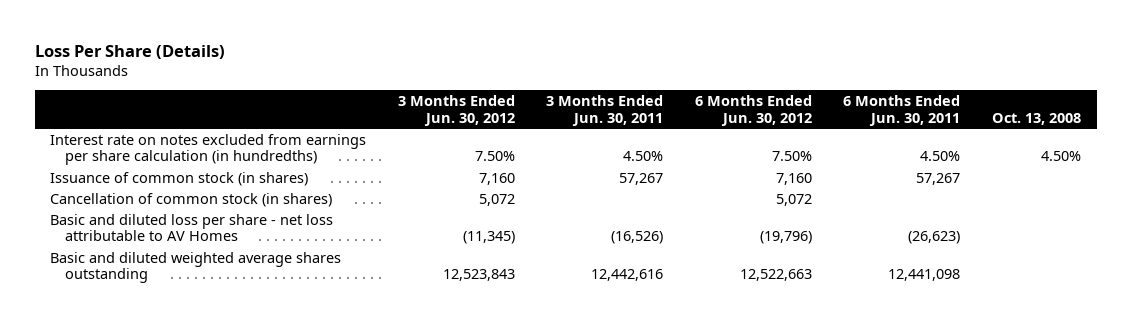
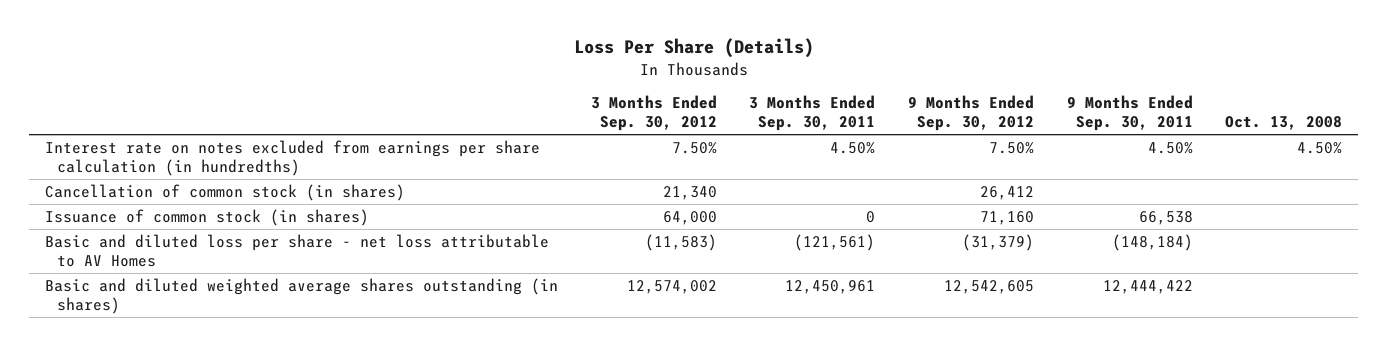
- | 3 Months Ended Jun. 30, 2012 | 3 Months Ended Jun. 30, 2011 | 6 Months Ended Jun. 30, 2012 | 6 Months Ended Jun. 30, 2011 | Oct. 13, 2008
+ | 3 Months Ended Sep. 30, 2012 | 3 Months Ended Sep. 30, 2011 | 9 Months Ended Sep. 30, 2012 | 9 Months Ended Sep. 30, 2011 | Oct. 13, 2008
moved down: Issuance of common stock (in shares) | 64,000 | 0 | 71,160 | 66,538 |
- Basic and diluted weighted average shares outstanding | 12,523,843 | 12,442,616 | 12,522,663 | 12,441,098 |
+ Basic and diluted weighted average shares outstanding (in shares) | 12,574,002 | 12,450,961 | 12,542,605 | 12,444,422 |

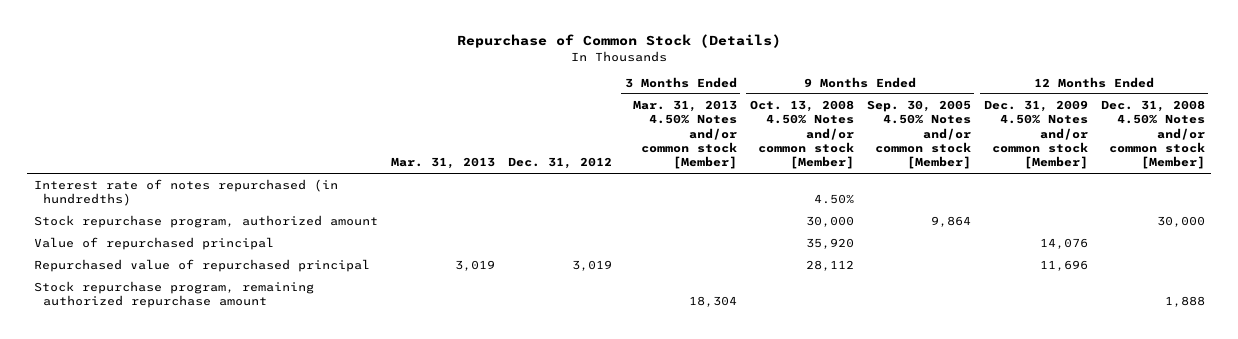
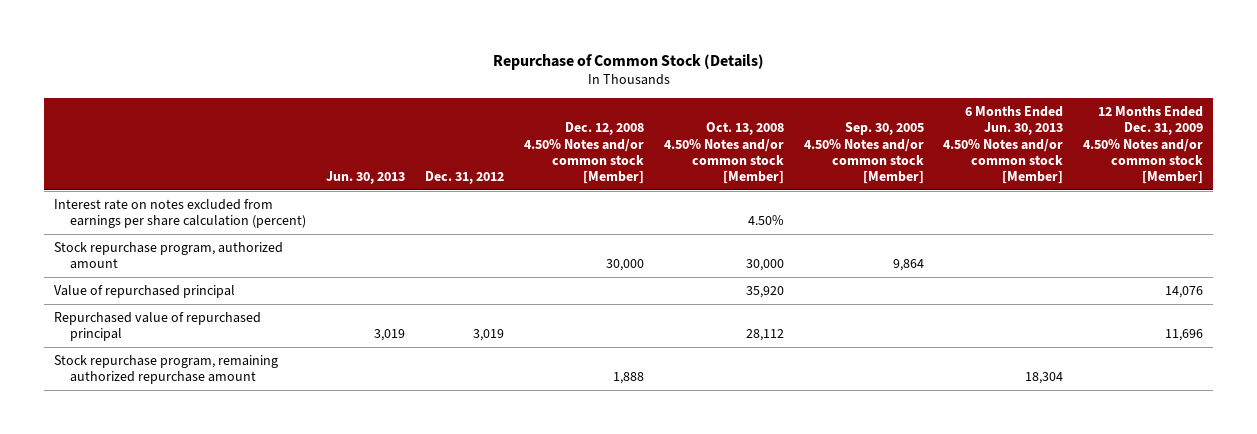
- | Mar. 31, 2013 | Dec. 31, 2012 | 3 Months Ended Mar. 31, 2013 4.50% Notes and/or common stock [Member] | 9 Months Ended Oct. 13, 2008 4.50% Notes and/or common stock [Member] | 9 Months Ended Sep. 30, 2005 4.50% Notes and/or common stock [Member] | 12 Months Ended Dec. 31, 2009 4.50% Notes and/or common stock [Member] | 12 Months Ended Dec. 31, 2008 4.50% Notes and/or common stock [Member]
+ | Jun. 30, 2013 | Dec. 31, 2012 | Dec. 12, 2008 4.50% Notes and/or common stock [Member] | Oct. 13, 2008 4.50% Notes and/or common stock [Member] | Sep. 30, 2005 4.50% Notes and/or common stock [Member] | 6 Months Ended Jun. 30, 2013 4.50% Notes and/or common stock [Member] | 12 Months Ended Dec. 31, 2009 4.50% Notes and/or common stock [Member]
- Interest rate of notes repurchased (in hundredths) | | | | 4.50% | | |
+ Interest rate on notes excluded from earnings per share calculation (percent) | | | | 4.50% | | |

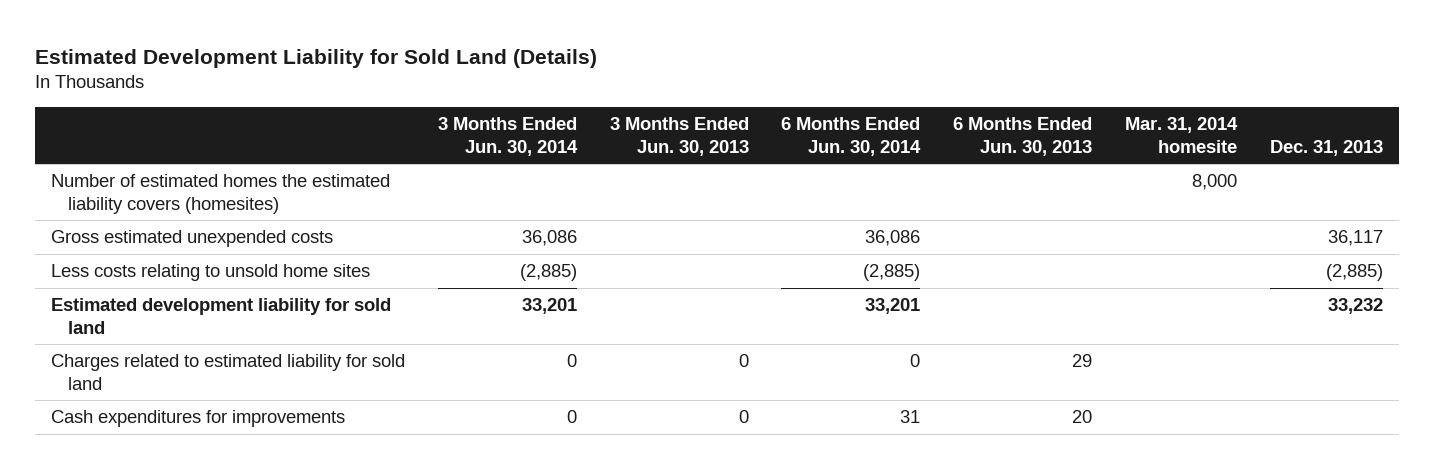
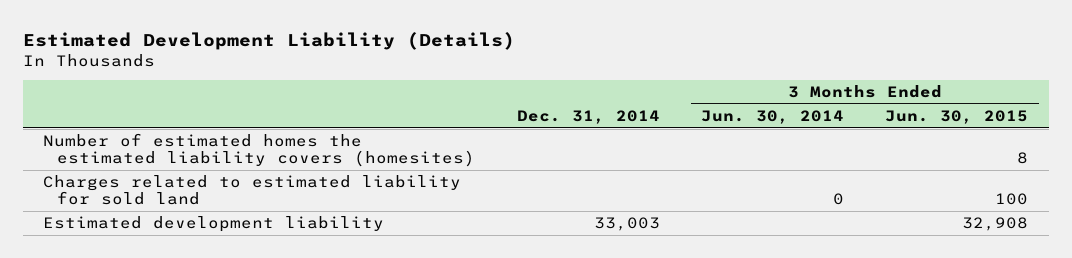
- Estimated Development Liability for Sold Land (Details)
+ Estimated Development Liability (Details)
- | 3 Months Ended Jun. 30, 2014 | 3 Months Ended Jun. 30, 2013 | 6 Months Ended Jun. 30, 2014 | 6 Months Ended Jun. 30, 2013 | Mar. 31, 2014 homesite | Dec. 31, 2013
+ | Dec. 31, 2014 | 3 Months Ended Jun. 30, 2014 | 3 Months Ended Jun. 30, 2015
- Gross estimated unexpended costs | 36,086 | | 36,086 | | | 36,117
- Less costs relating to unsold home sites | (2,885) | | (2,885) | | | (2,885)
- Estimated development liability for sold land | 33,201 | | 33,201 | | | 33,232
- Cash expenditures for improvements | 0 | 0 | 31 | 20 | |
+ Estimated development liability | 33,003 | | 32,908

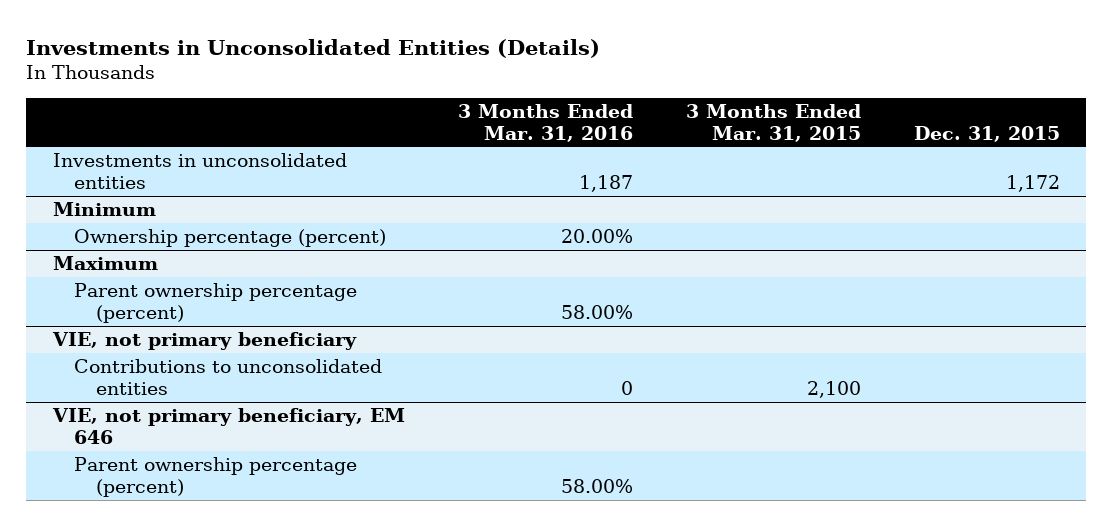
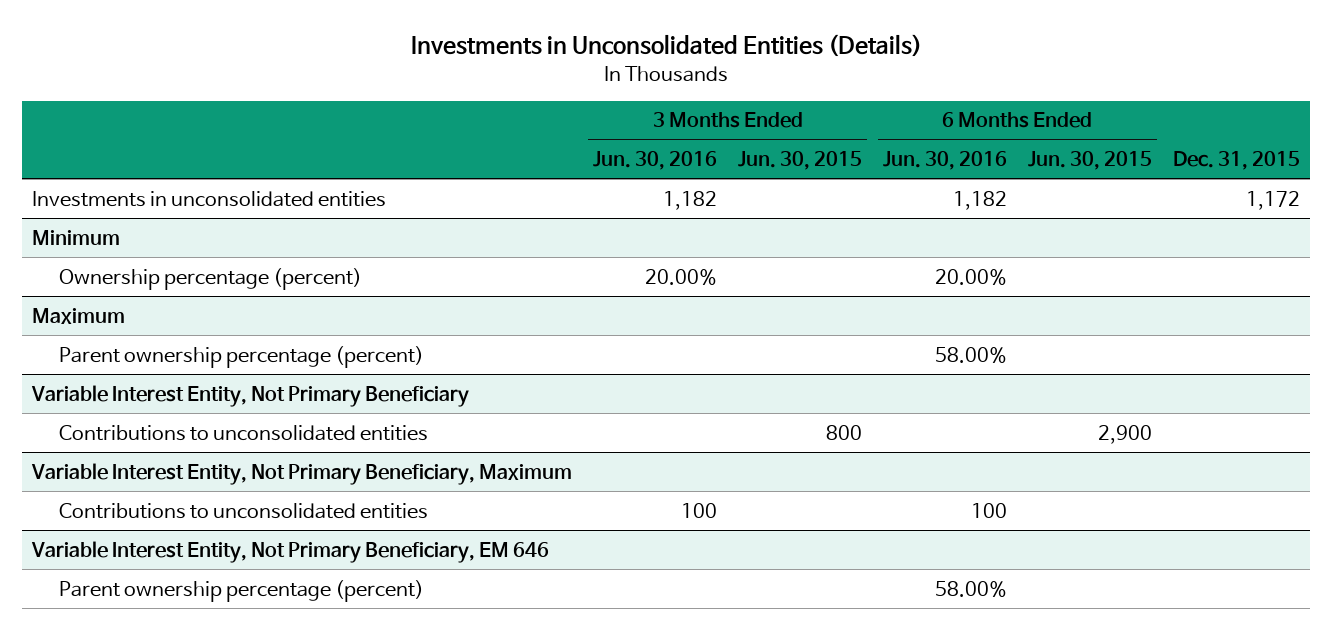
- | 3 Months Ended Mar. 31, 2016 | 3 Months Ended Mar. 31, 2015 | Dec. 31, 2015
+ | 3 Months Ended Jun. 30, 2016 | 3 Months Ended Jun. 30, 2015 | 6 Months Ended Jun. 30, 2016 | 6 Months Ended Jun. 30, 2015 | Dec. 31, 2015
- VIE, not primary beneficiary
+ Variable Interest Entity, Not Primary Beneficiary
- VIE, not primary beneficiary, EM 646
+ Variable Interest Entity, Not Primary Beneficiary, Maximum
+ Contributions to unconsolidated entities | 100 | | 100 | |
+ Variable Interest Entity, Not Primary Beneficiary, EM 646

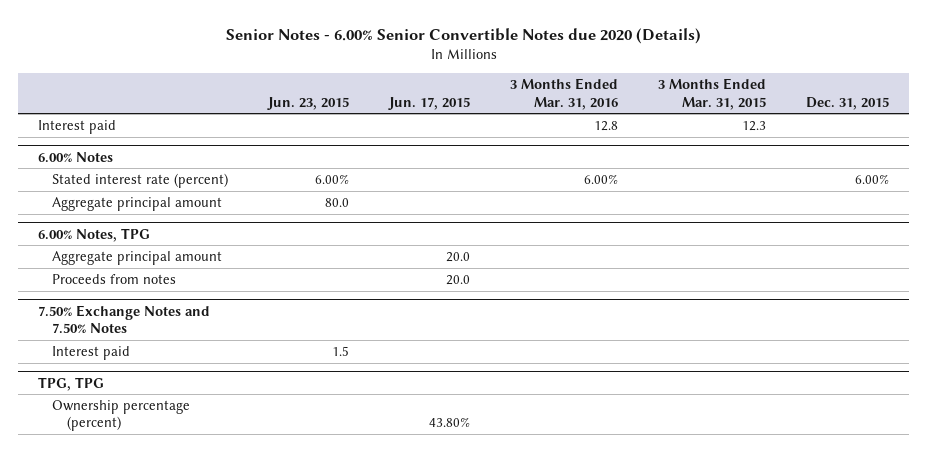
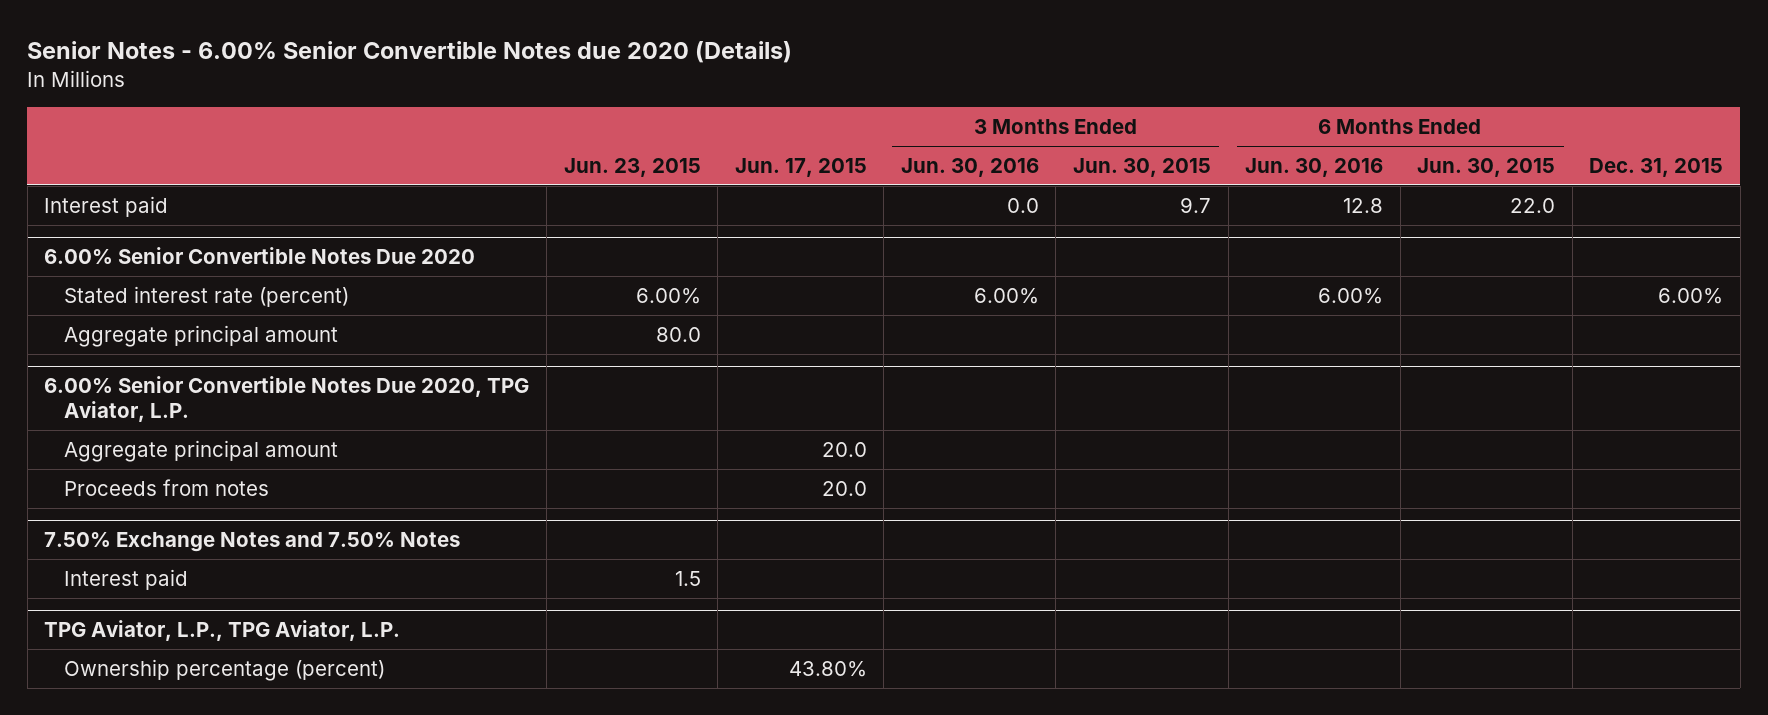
- | Jun. 23, 2015 | Jun. 17, 2015 | 3 Months Ended Mar. 31, 2016 | 3 Months Ended Mar. 31, 2015 | Dec. 31, 2015
+ | Jun. 23, 2015 | Jun. 17, 2015 | 3 Months Ended Jun. 30, 2016 | 3 Months Ended Jun. 30, 2015 | 6 Months Ended Jun. 30, 2016 | 6 Months Ended Jun. 30, 2015 | Dec. 31, 2015
- 6.00% Notes
+ 6.00% Senior Convertible Notes Due 2020
- 6.00% Notes, TPG
+ 6.00% Senior Convertible Notes Due 2020, TPG Aviator, L.P.
- TPG, TPG
+ TPG Aviator, L.P., TPG Aviator, L.P.

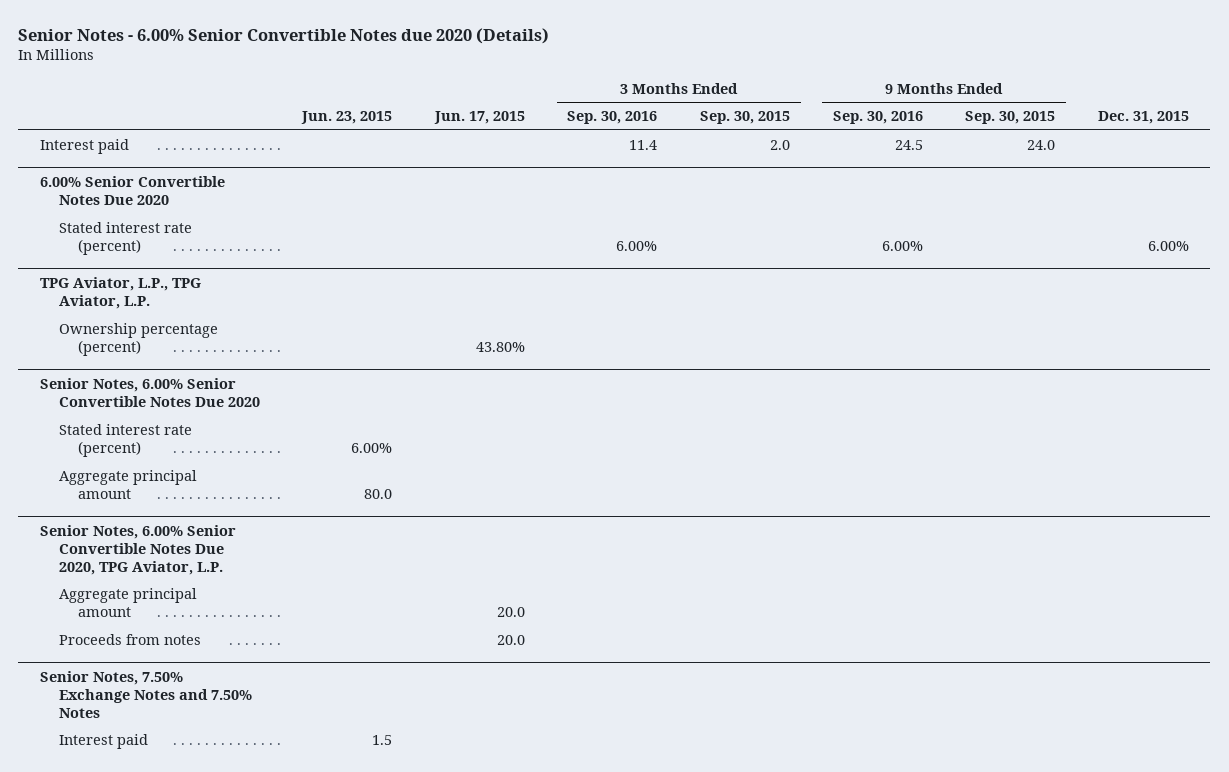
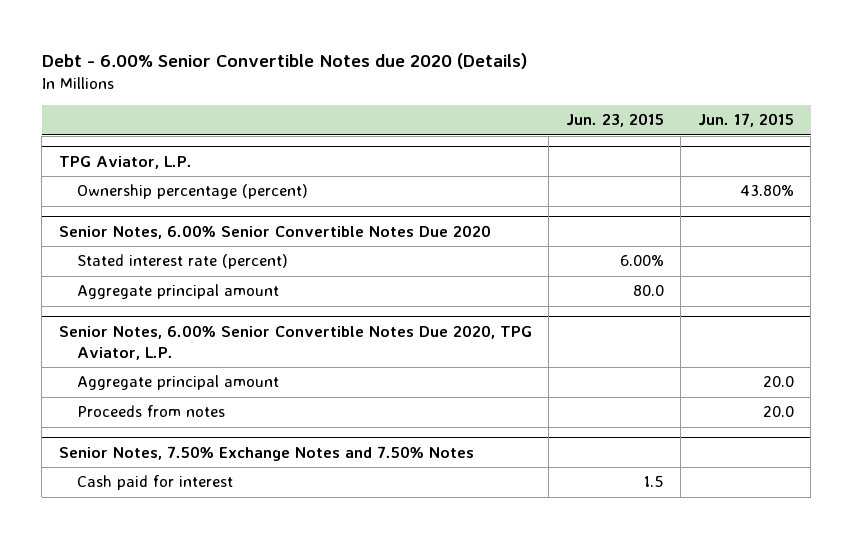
- Senior Notes - 6.00% Senior Convertible Notes due 2020 (Details)
+ Debt - 6.00% Senior Convertible Notes due 2020 (Details)
- | Jun. 23, 2015 | Jun. 17, 2015 | 3 Months Ended Sep. 30, 2016 | 3 Months Ended Sep. 30, 2015 | 9 Months Ended Sep. 30, 2016 | 9 Months Ended Sep. 30, 2015 | Dec. 31, 2015
+ | Jun. 23, 2015 | Jun. 17, 2015
- Interest paid | | | 11.4 | 2.0 | 24.5 | 24.0 |
- 6.00% Senior Convertible Notes Due 2020
- Stated interest rate (percent) | | | 6.00% | | 6.00% | | 6.00%
- TPG Aviator, L.P., TPG Aviator, L.P.
+ TPG Aviator, L.P.
@ Senior Notes, 7.50% Exchange Notes and 7.50% Notes
- Interest paid | 1.5 | | | | | |
+ Cash paid for interest | 1.5 |

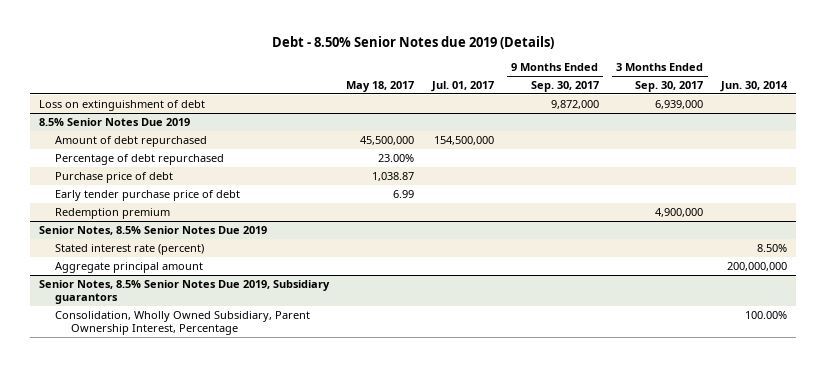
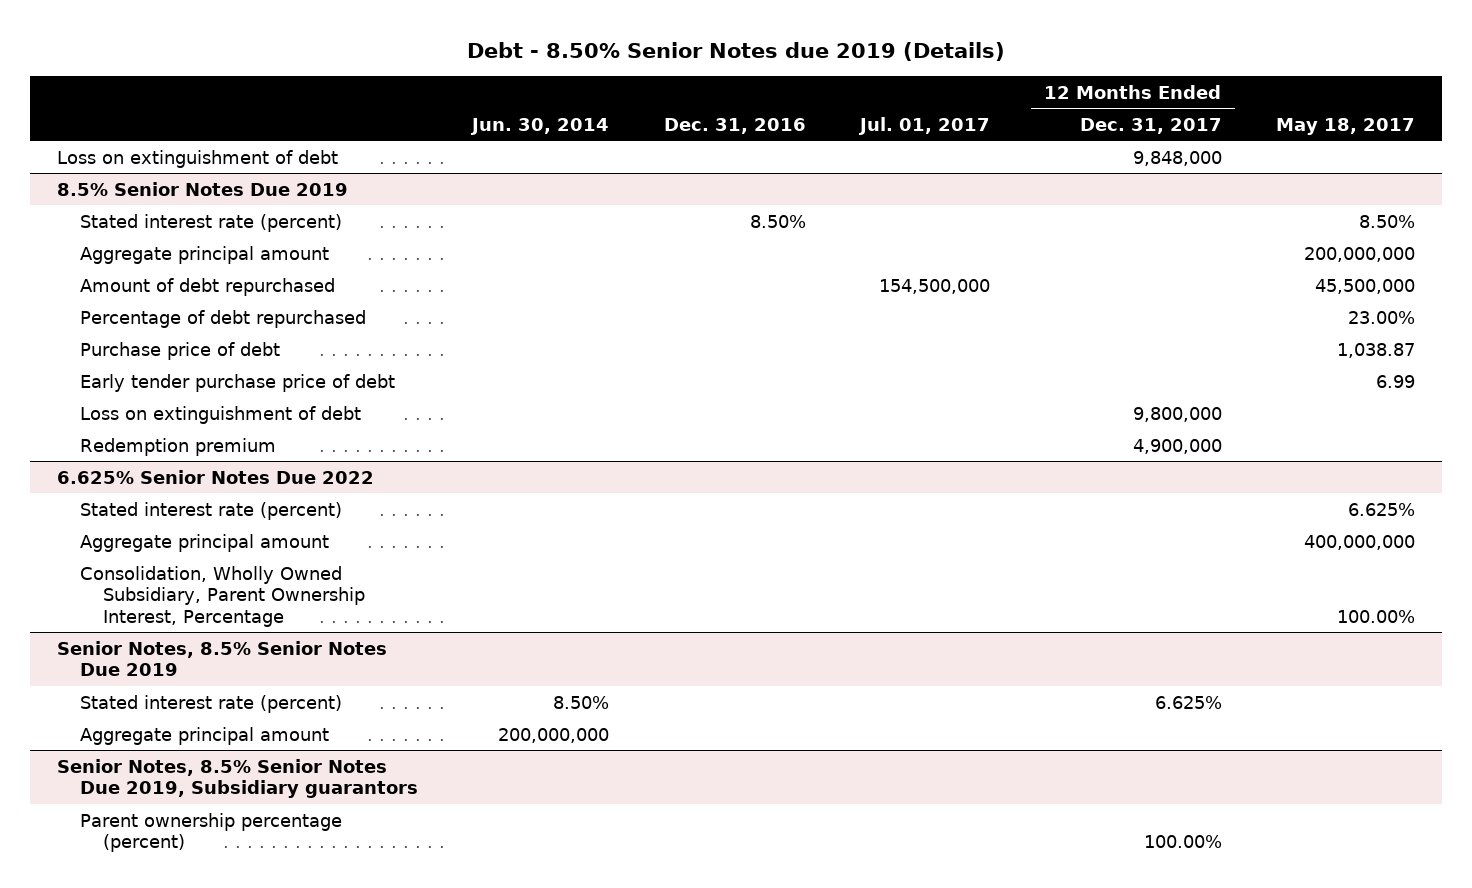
- | May 18, 2017 | Jul. 01, 2017 | 9 Months Ended Sep. 30, 2017 | 3 Months Ended Sep. 30, 2017 | Jun. 30, 2014
+ | Jun. 30, 2014 | Dec. 31, 2016 | Jul. 01, 2017 | 12 Months Ended Dec. 31, 2017 | May 18, 2017
@ 8.5% Senior Notes Due 2019
+ Stated interest rate (percent) | | 8.50% | | | 8.50%
+ Aggregate principal amount | | | | | 200,000,000
+ Loss on extinguishment of debt | | | | 9,800,000 |
+ 6.625% Senior Notes Due 2022
+ Stated interest rate (percent) | | | | | 6.625%
+ Aggregate principal amount | | | | | 400,000,000
+ Consolidation, Wholly Owned Subsidiary, Parent Ownership Interest, Percentage | | | | | 100.00%
@ Senior Notes, 8.5% Senior Notes Due 2019, Subsidiary guarantors
- Consolidation, Wholly Owned Subsidiary, Parent Ownership Interest, Percentage | | | | | 100.00%
+ Parent ownership percentage (percent) | | | | 100.00% |

